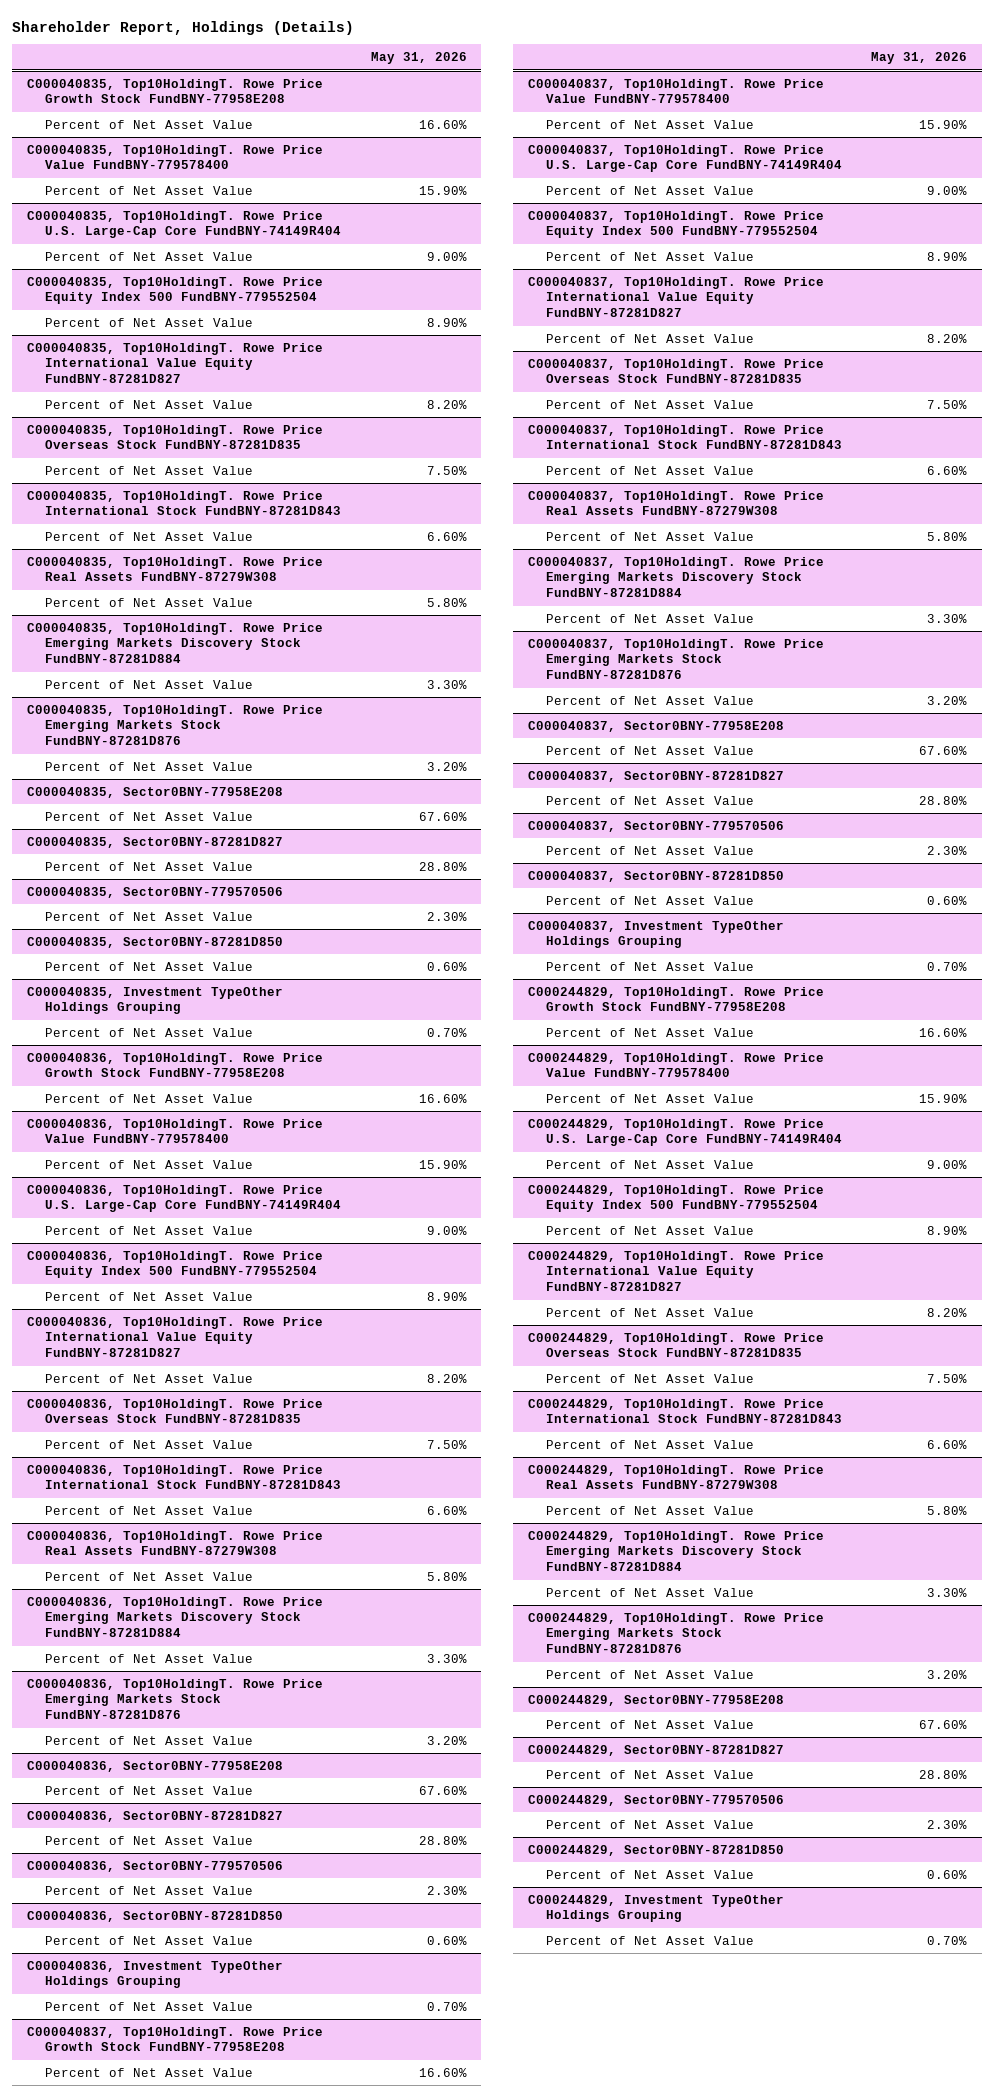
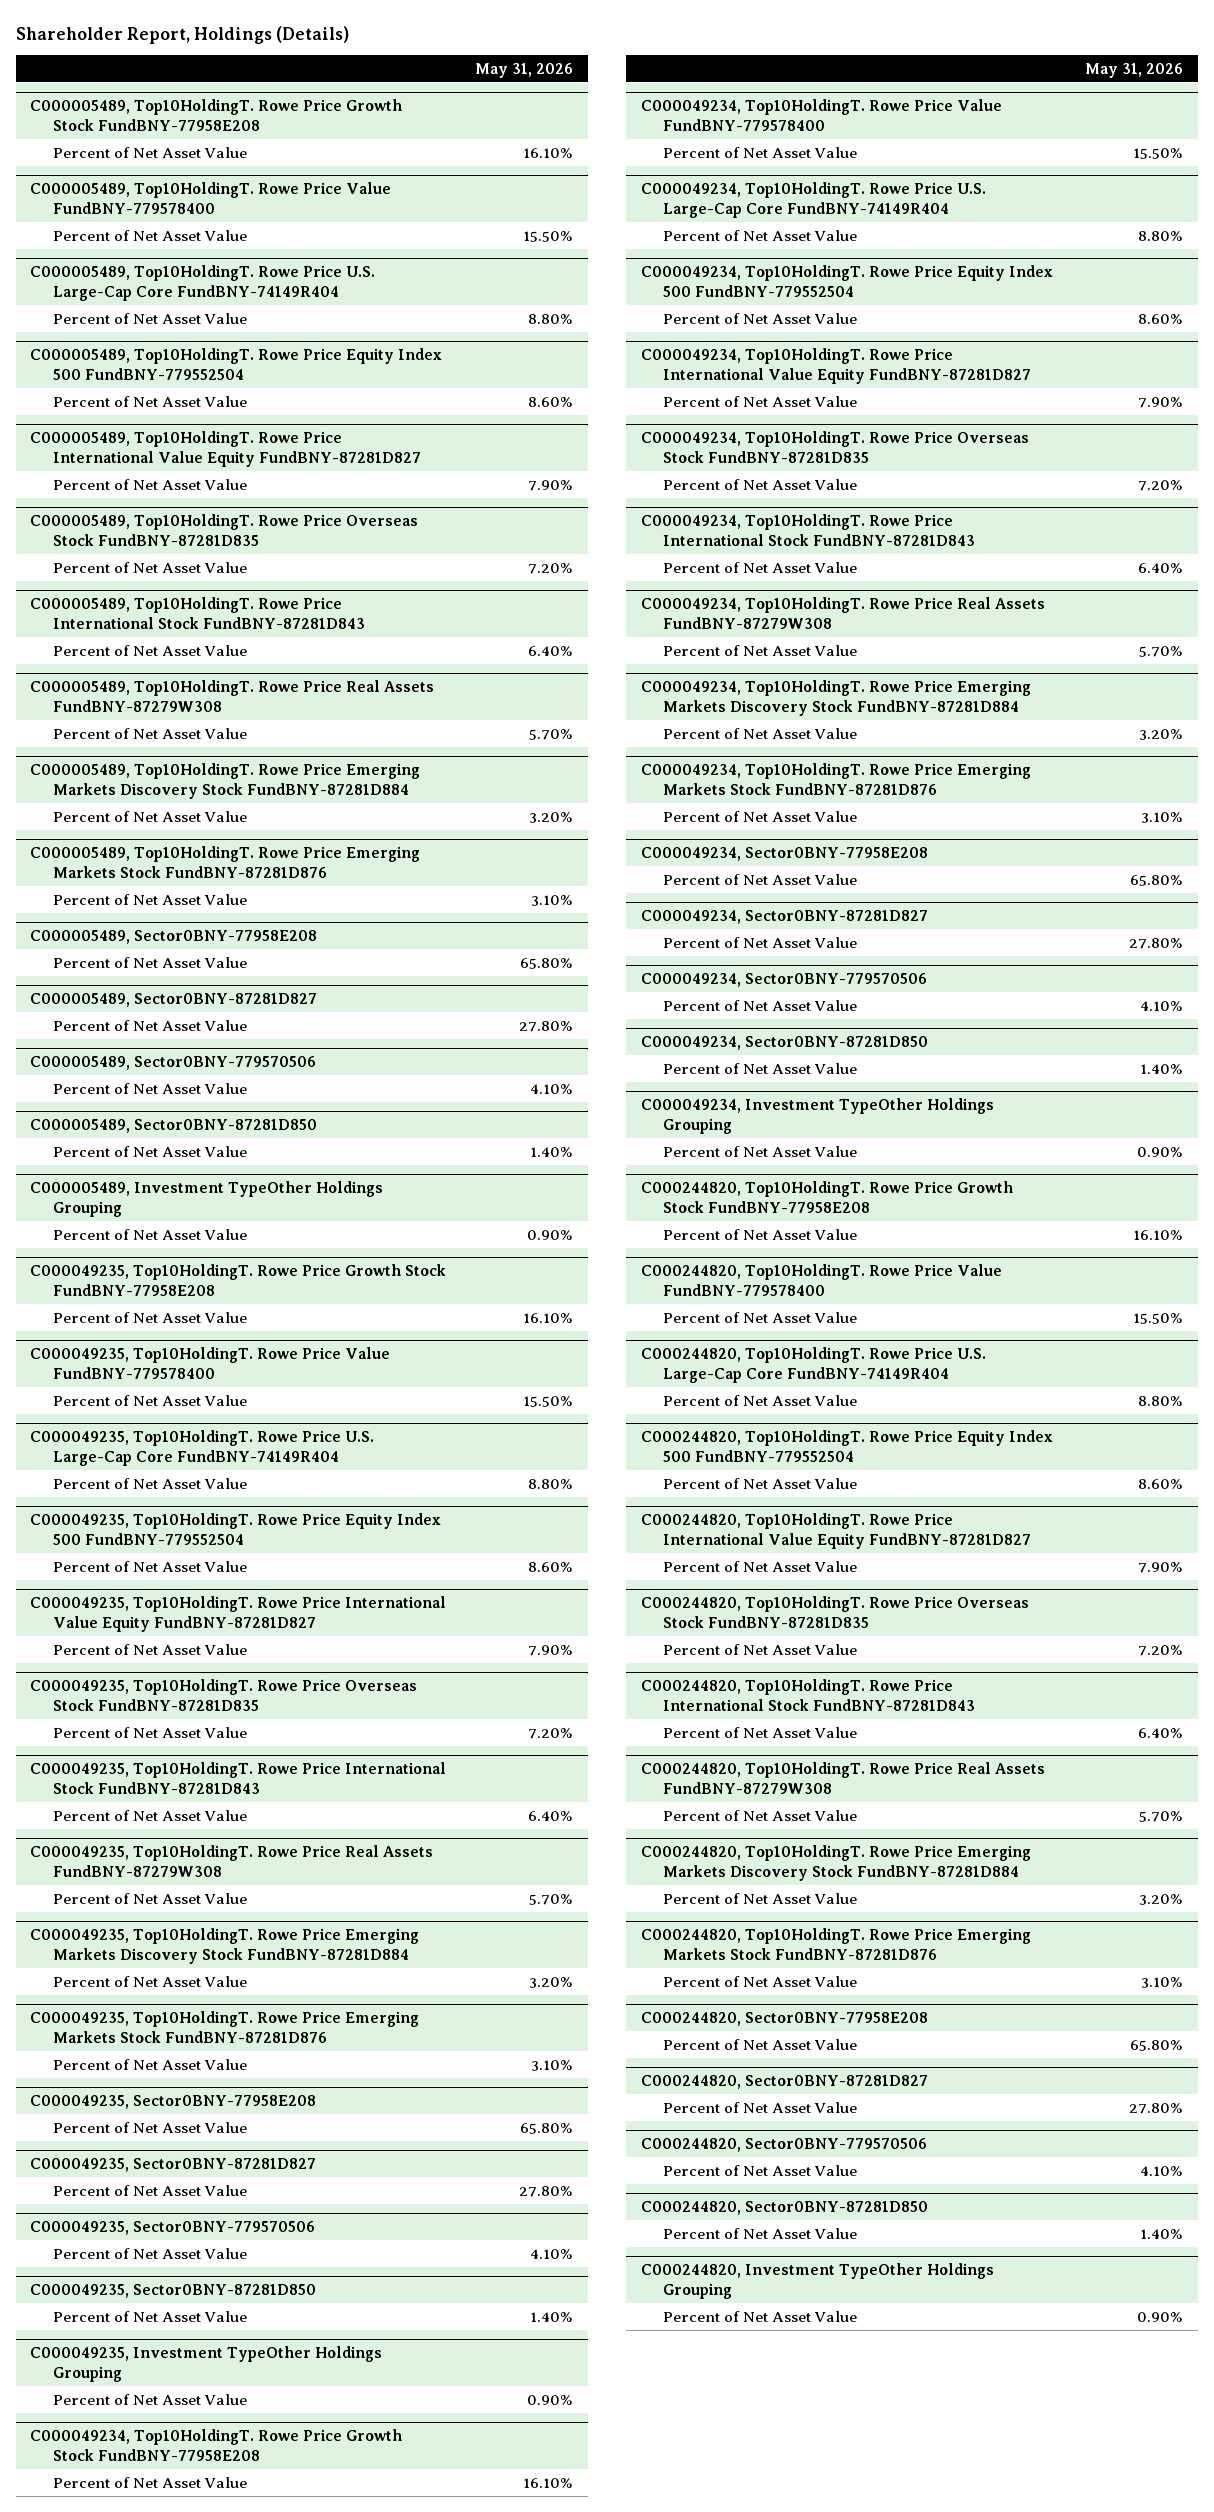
- C000040835, Top10HoldingT. Rowe Price Growth Stock FundBNY-77958E208
- Percent of Net Asset Value | 16.60%
- C000040835, Top10HoldingT. Rowe Price Value FundBNY-779578400
- Percent of Net Asset Value | 15.90%
- C000040835, Top10HoldingT. Rowe Price U.S. Large-Cap Core FundBNY-74149R404
- Percent of Net Asset Value | 9.00%
- C000040835, Top10HoldingT. Rowe Price Equity Index 500 FundBNY-779552504
- Percent of Net Asset Value | 8.90%
- C000040835, Top10HoldingT. Rowe Price International Value Equity FundBNY-87281D827
- Percent of Net Asset Value | 8.20%
- C000040835, Top10HoldingT. Rowe Price Overseas Stock FundBNY-87281D835
- Percent of Net Asset Value | 7.50%
- C000040835, Top10HoldingT. Rowe Price International Stock FundBNY-87281D843
- Percent of Net Asset Value | 6.60%
- C000040835, Top10HoldingT. Rowe Price Real Assets FundBNY-87279W308
- Percent of Net Asset Value | 5.80%
- C000040835, Top10HoldingT. Rowe Price Emerging Markets Discovery Stock FundBNY-87281D884
- Percent of Net Asset Value | 3.30%
- C000040835, Top10HoldingT. Rowe Price Emerging Markets Stock FundBNY-87281D876
+ C000005489, Top10HoldingT. Rowe Price Growth Stock FundBNY-77958E208
+ Percent of Net Asset Value | 16.10%
+ C000005489, Top10HoldingT. Rowe Price Value FundBNY-779578400
+ Percent of Net Asset Value | 15.50%
+ C000005489, Top10HoldingT. Rowe Price U.S. Large-Cap Core FundBNY-74149R404
+ Percent of Net Asset Value | 8.80%
+ C000005489, Top10HoldingT. Rowe Price Equity Index 500 FundBNY-779552504
+ Percent of Net Asset Value | 8.60%
+ C000005489, Top10HoldingT. Rowe Price International Value Equity FundBNY-87281D827
+ Percent of Net Asset Value | 7.90%
+ C000005489, Top10HoldingT. Rowe Price Overseas Stock FundBNY-87281D835
+ Percent of Net Asset Value | 7.20%
+ C000005489, Top10HoldingT. Rowe Price International Stock FundBNY-87281D843
+ Percent of Net Asset Value | 6.40%
+ C000005489, Top10HoldingT. Rowe Price Real Assets FundBNY-87279W308
+ Percent of Net Asset Value | 5.70%
+ C000005489, Top10HoldingT. Rowe Price Emerging Markets Discovery Stock FundBNY-87281D884
- C000040835, Sector0BNY-77958E208
- Percent of Net Asset Value | 67.60%
- C000040835, Sector0BNY-87281D827
- Percent of Net Asset Value | 28.80%
- C000040835, Sector0BNY-779570506
- Percent of Net Asset Value | 2.30%
- C000040835, Sector0BNY-87281D850
- Percent of Net Asset Value | 0.60%
- C000040835, Investment TypeOther Holdings Grouping
- Percent of Net Asset Value | 0.70%
- C000040836, Top10HoldingT. Rowe Price Growth Stock FundBNY-77958E208
- Percent of Net Asset Value | 16.60%
- C000040836, Top10HoldingT. Rowe Price Value FundBNY-779578400
- Percent of Net Asset Value | 15.90%
- C000040836, Top10HoldingT. Rowe Price U.S. Large-Cap Core FundBNY-74149R404
- Percent of Net Asset Value | 9.00%
- C000040836, Top10HoldingT. Rowe Price Equity Index 500 FundBNY-779552504
- Percent of Net Asset Value | 8.90%
- C000040836, Top10HoldingT. Rowe Price International Value Equity FundBNY-87281D827
- Percent of Net Asset Value | 8.20%
- C000040836, Top10HoldingT. Rowe Price Overseas Stock FundBNY-87281D835
- Percent of Net Asset Value | 7.50%
- C000040836, Top10HoldingT. Rowe Price International Stock FundBNY-87281D843
- Percent of Net Asset Value | 6.60%
- C000040836, Top10HoldingT. Rowe Price Real Assets FundBNY-87279W308
- Percent of Net Asset Value | 5.80%
- C000040836, Top10HoldingT. Rowe Price Emerging Markets Discovery Stock FundBNY-87281D884
- Percent of Net Asset Value | 3.30%
- C000040836, Top10HoldingT. Rowe Price Emerging Markets Stock FundBNY-87281D876
+ C000005489, Top10HoldingT. Rowe Price Emerging Markets Stock FundBNY-87281D876
+ Percent of Net Asset Value | 3.10%
+ C000005489, Sector0BNY-77958E208
+ Percent of Net Asset Value | 65.80%
+ C000005489, Sector0BNY-87281D827
+ Percent of Net Asset Value | 27.80%
+ C000005489, Sector0BNY-779570506
+ Percent of Net Asset Value | 4.10%
+ C000005489, Sector0BNY-87281D850
+ Percent of Net Asset Value | 1.40%
+ C000005489, Investment TypeOther Holdings Grouping
+ Percent of Net Asset Value | 0.90%
+ C000049235, Top10HoldingT. Rowe Price Growth Stock FundBNY-77958E208
+ Percent of Net Asset Value | 16.10%
+ C000049235, Top10HoldingT. Rowe Price Value FundBNY-779578400
+ Percent of Net Asset Value | 15.50%
+ C000049235, Top10HoldingT. Rowe Price U.S. Large-Cap Core FundBNY-74149R404
+ Percent of Net Asset Value | 8.80%
+ C000049235, Top10HoldingT. Rowe Price Equity Index 500 FundBNY-779552504
+ Percent of Net Asset Value | 8.60%
+ C000049235, Top10HoldingT. Rowe Price International Value Equity FundBNY-87281D827
+ Percent of Net Asset Value | 7.90%
+ C000049235, Top10HoldingT. Rowe Price Overseas Stock FundBNY-87281D835
+ Percent of Net Asset Value | 7.20%
+ C000049235, Top10HoldingT. Rowe Price International Stock FundBNY-87281D843
+ Percent of Net Asset Value | 6.40%
+ C000049235, Top10HoldingT. Rowe Price Real Assets FundBNY-87279W308
+ Percent of Net Asset Value | 5.70%
+ C000049235, Top10HoldingT. Rowe Price Emerging Markets Discovery Stock FundBNY-87281D884
- C000040836, Sector0BNY-77958E208
- Percent of Net Asset Value | 67.60%
- C000040836, Sector0BNY-87281D827
- Percent of Net Asset Value | 28.80%
- C000040836, Sector0BNY-779570506
- Percent of Net Asset Value | 2.30%
- C000040836, Sector0BNY-87281D850
- Percent of Net Asset Value | 0.60%
- C000040836, Investment TypeOther Holdings Grouping
- Percent of Net Asset Value | 0.70%
- C000040837, Top10HoldingT. Rowe Price Growth Stock FundBNY-77958E208
- Percent of Net Asset Value | 16.60%
- C000040837, Top10HoldingT. Rowe Price Value FundBNY-779578400
- Percent of Net Asset Value | 15.90%
- C000040837, Top10HoldingT. Rowe Price U.S. Large-Cap Core FundBNY-74149R404
- Percent of Net Asset Value | 9.00%
- C000040837, Top10HoldingT. Rowe Price Equity Index 500 FundBNY-779552504
- Percent of Net Asset Value | 8.90%
- C000040837, Top10HoldingT. Rowe Price International Value Equity FundBNY-87281D827
- Percent of Net Asset Value | 8.20%
- C000040837, Top10HoldingT. Rowe Price Overseas Stock FundBNY-87281D835
- Percent of Net Asset Value | 7.50%
- C000040837, Top10HoldingT. Rowe Price International Stock FundBNY-87281D843
- Percent of Net Asset Value | 6.60%
- C000040837, Top10HoldingT. Rowe Price Real Assets FundBNY-87279W308
- Percent of Net Asset Value | 5.80%
- C000040837, Top10HoldingT. Rowe Price Emerging Markets Discovery Stock FundBNY-87281D884
- Percent of Net Asset Value | 3.30%
- C000040837, Top10HoldingT. Rowe Price Emerging Markets Stock FundBNY-87281D876
+ C000049235, Top10HoldingT. Rowe Price Emerging Markets Stock FundBNY-87281D876
+ Percent of Net Asset Value | 3.10%
+ C000049235, Sector0BNY-77958E208
+ Percent of Net Asset Value | 65.80%
+ C000049235, Sector0BNY-87281D827
+ Percent of Net Asset Value | 27.80%
+ C000049235, Sector0BNY-779570506
+ Percent of Net Asset Value | 4.10%
+ C000049235, Sector0BNY-87281D850
+ Percent of Net Asset Value | 1.40%
+ C000049235, Investment TypeOther Holdings Grouping
+ Percent of Net Asset Value | 0.90%
+ C000049234, Top10HoldingT. Rowe Price Growth Stock FundBNY-77958E208
+ Percent of Net Asset Value | 16.10%
+ C000049234, Top10HoldingT. Rowe Price Value FundBNY-779578400
+ Percent of Net Asset Value | 15.50%
+ C000049234, Top10HoldingT. Rowe Price U.S. Large-Cap Core FundBNY-74149R404
+ Percent of Net Asset Value | 8.80%
+ C000049234, Top10HoldingT. Rowe Price Equity Index 500 FundBNY-779552504
+ Percent of Net Asset Value | 8.60%
+ C000049234, Top10HoldingT. Rowe Price International Value Equity FundBNY-87281D827
+ Percent of Net Asset Value | 7.90%
+ C000049234, Top10HoldingT. Rowe Price Overseas Stock FundBNY-87281D835
+ Percent of Net Asset Value | 7.20%
+ C000049234, Top10HoldingT. Rowe Price International Stock FundBNY-87281D843
+ Percent of Net Asset Value | 6.40%
+ C000049234, Top10HoldingT. Rowe Price Real Assets FundBNY-87279W308
+ Percent of Net Asset Value | 5.70%
+ C000049234, Top10HoldingT. Rowe Price Emerging Markets Discovery Stock FundBNY-87281D884
- C000040837, Sector0BNY-77958E208
- Percent of Net Asset Value | 67.60%
- C000040837, Sector0BNY-87281D827
- Percent of Net Asset Value | 28.80%
- C000040837, Sector0BNY-779570506
- Percent of Net Asset Value | 2.30%
- C000040837, Sector0BNY-87281D850
- Percent of Net Asset Value | 0.60%
- C000040837, Investment TypeOther Holdings Grouping
- Percent of Net Asset Value | 0.70%
- C000244829, Top10HoldingT. Rowe Price Growth Stock FundBNY-77958E208
- Percent of Net Asset Value | 16.60%
- C000244829, Top10HoldingT. Rowe Price Value FundBNY-779578400
- Percent of Net Asset Value | 15.90%
- C000244829, Top10HoldingT. Rowe Price U.S. Large-Cap Core FundBNY-74149R404
- Percent of Net Asset Value | 9.00%
- C000244829, Top10HoldingT. Rowe Price Equity Index 500 FundBNY-779552504
- Percent of Net Asset Value | 8.90%
- C000244829, Top10HoldingT. Rowe Price International Value Equity FundBNY-87281D827
- Percent of Net Asset Value | 8.20%
- C000244829, Top10HoldingT. Rowe Price Overseas Stock FundBNY-87281D835
- Percent of Net Asset Value | 7.50%
- C000244829, Top10HoldingT. Rowe Price International Stock FundBNY-87281D843
- Percent of Net Asset Value | 6.60%
- C000244829, Top10HoldingT. Rowe Price Real Assets FundBNY-87279W308
- Percent of Net Asset Value | 5.80%
- C000244829, Top10HoldingT. Rowe Price Emerging Markets Discovery Stock FundBNY-87281D884
- Percent of Net Asset Value | 3.30%
- C000244829, Top10HoldingT. Rowe Price Emerging Markets Stock FundBNY-87281D876
+ C000049234, Top10HoldingT. Rowe Price Emerging Markets Stock FundBNY-87281D876
+ Percent of Net Asset Value | 3.10%
+ C000049234, Sector0BNY-77958E208
+ Percent of Net Asset Value | 65.80%
+ C000049234, Sector0BNY-87281D827
+ Percent of Net Asset Value | 27.80%
+ C000049234, Sector0BNY-779570506
+ Percent of Net Asset Value | 4.10%
+ C000049234, Sector0BNY-87281D850
+ Percent of Net Asset Value | 1.40%
+ C000049234, Investment TypeOther Holdings Grouping
+ Percent of Net Asset Value | 0.90%
+ C000244820, Top10HoldingT. Rowe Price Growth Stock FundBNY-77958E208
+ Percent of Net Asset Value | 16.10%
+ C000244820, Top10HoldingT. Rowe Price Value FundBNY-779578400
+ Percent of Net Asset Value | 15.50%
+ C000244820, Top10HoldingT. Rowe Price U.S. Large-Cap Core FundBNY-74149R404
+ Percent of Net Asset Value | 8.80%
+ C000244820, Top10HoldingT. Rowe Price Equity Index 500 FundBNY-779552504
+ Percent of Net Asset Value | 8.60%
+ C000244820, Top10HoldingT. Rowe Price International Value Equity FundBNY-87281D827
+ Percent of Net Asset Value | 7.90%
+ C000244820, Top10HoldingT. Rowe Price Overseas Stock FundBNY-87281D835
+ Percent of Net Asset Value | 7.20%
+ C000244820, Top10HoldingT. Rowe Price International Stock FundBNY-87281D843
+ Percent of Net Asset Value | 6.40%
+ C000244820, Top10HoldingT. Rowe Price Real Assets FundBNY-87279W308
+ Percent of Net Asset Value | 5.70%
+ C000244820, Top10HoldingT. Rowe Price Emerging Markets Discovery Stock FundBNY-87281D884
- C000244829, Sector0BNY-77958E208
- Percent of Net Asset Value | 67.60%
- C000244829, Sector0BNY-87281D827
- Percent of Net Asset Value | 28.80%
- C000244829, Sector0BNY-779570506
- Percent of Net Asset Value | 2.30%
- C000244829, Sector0BNY-87281D850
- Percent of Net Asset Value | 0.60%
- C000244829, Investment TypeOther Holdings Grouping
- Percent of Net Asset Value | 0.70%
+ C000244820, Top10HoldingT. Rowe Price Emerging Markets Stock FundBNY-87281D876
+ Percent of Net Asset Value | 3.10%
+ C000244820, Sector0BNY-77958E208
+ Percent of Net Asset Value | 65.80%
+ C000244820, Sector0BNY-87281D827
+ Percent of Net Asset Value | 27.80%
+ C000244820, Sector0BNY-779570506
+ Percent of Net Asset Value | 4.10%
+ C000244820, Sector0BNY-87281D850
+ Percent of Net Asset Value | 1.40%
+ C000244820, Investment TypeOther Holdings Grouping
+ Percent of Net Asset Value | 0.90%

